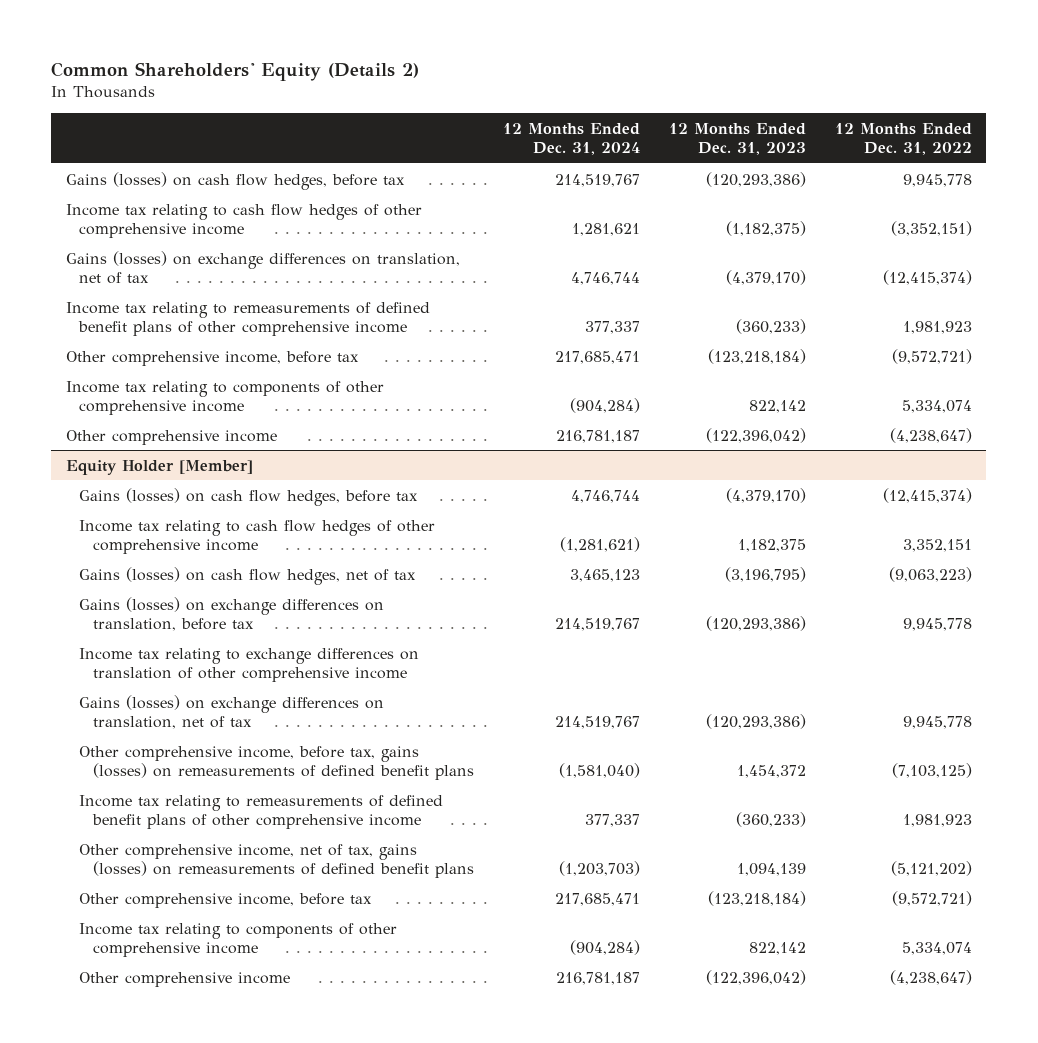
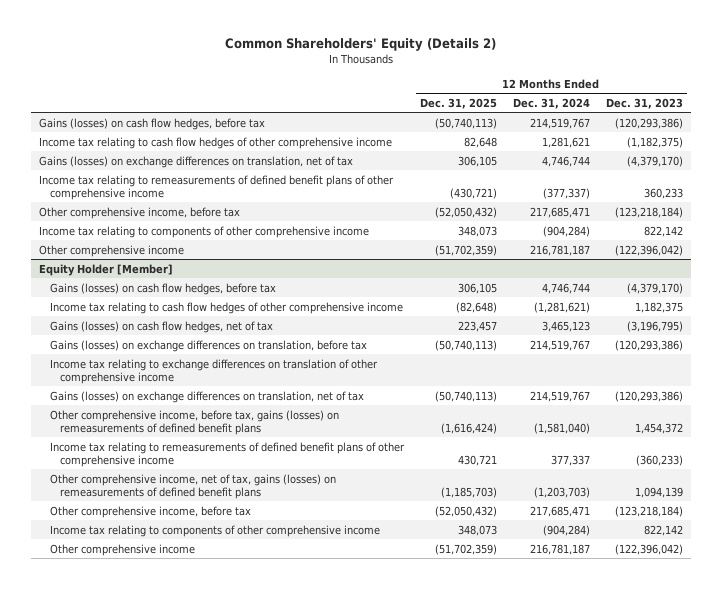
- | 12 Months Ended Dec. 31, 2024 | 12 Months Ended Dec. 31, 2023 | 12 Months Ended Dec. 31, 2022
+ | 12 Months Ended Dec. 31, 2025 | 12 Months Ended Dec. 31, 2024 | 12 Months Ended Dec. 31, 2023
- Income tax relating to remeasurements of defined benefit plans of other comprehensive income | 377,337 | (360,233) | 1,981,923
+ Income tax relating to remeasurements of defined benefit plans of other comprehensive income | (430,721) | (377,337) | 360,233

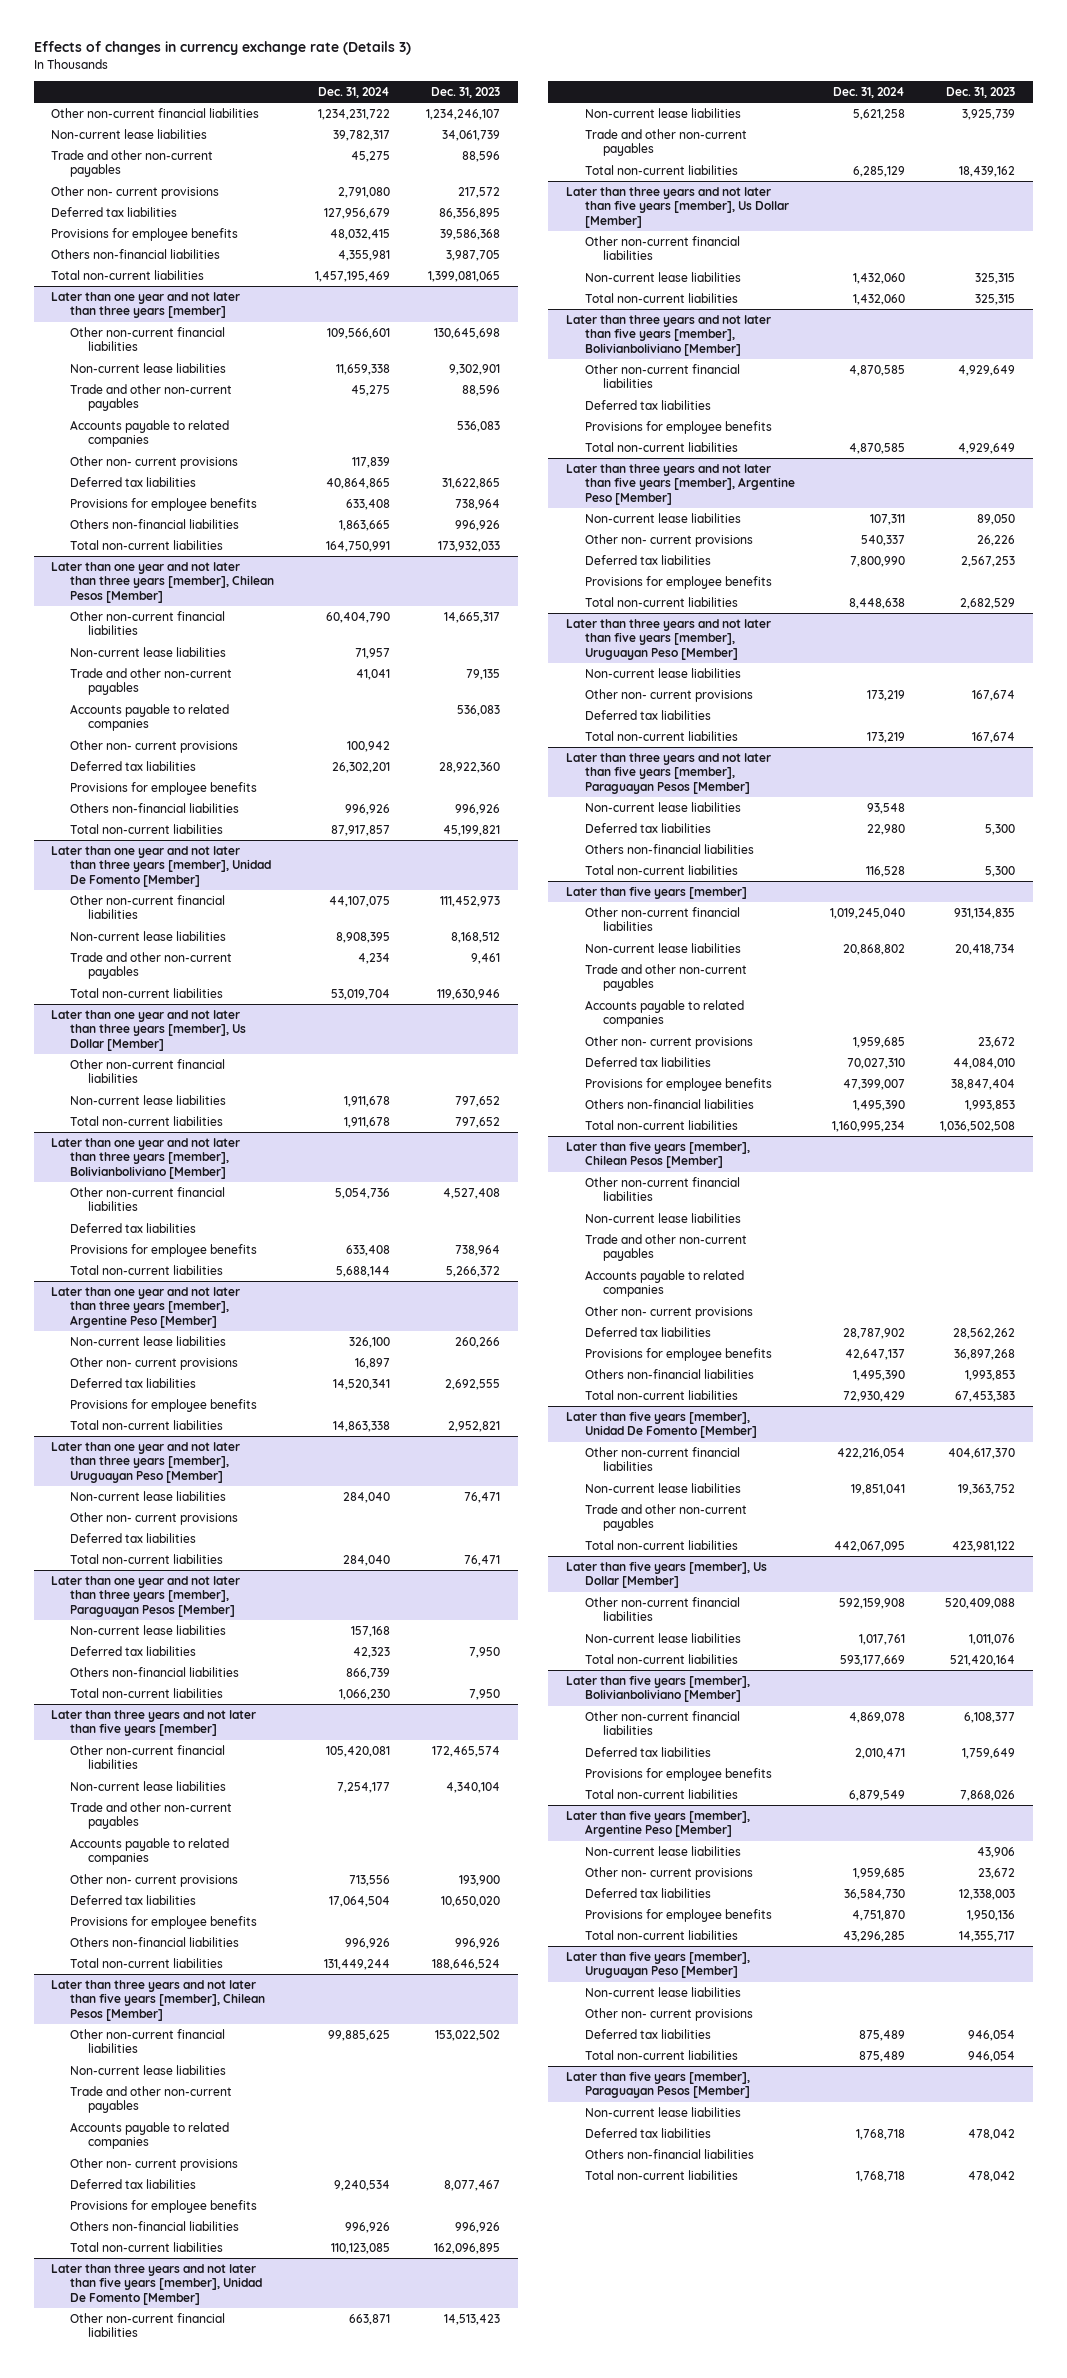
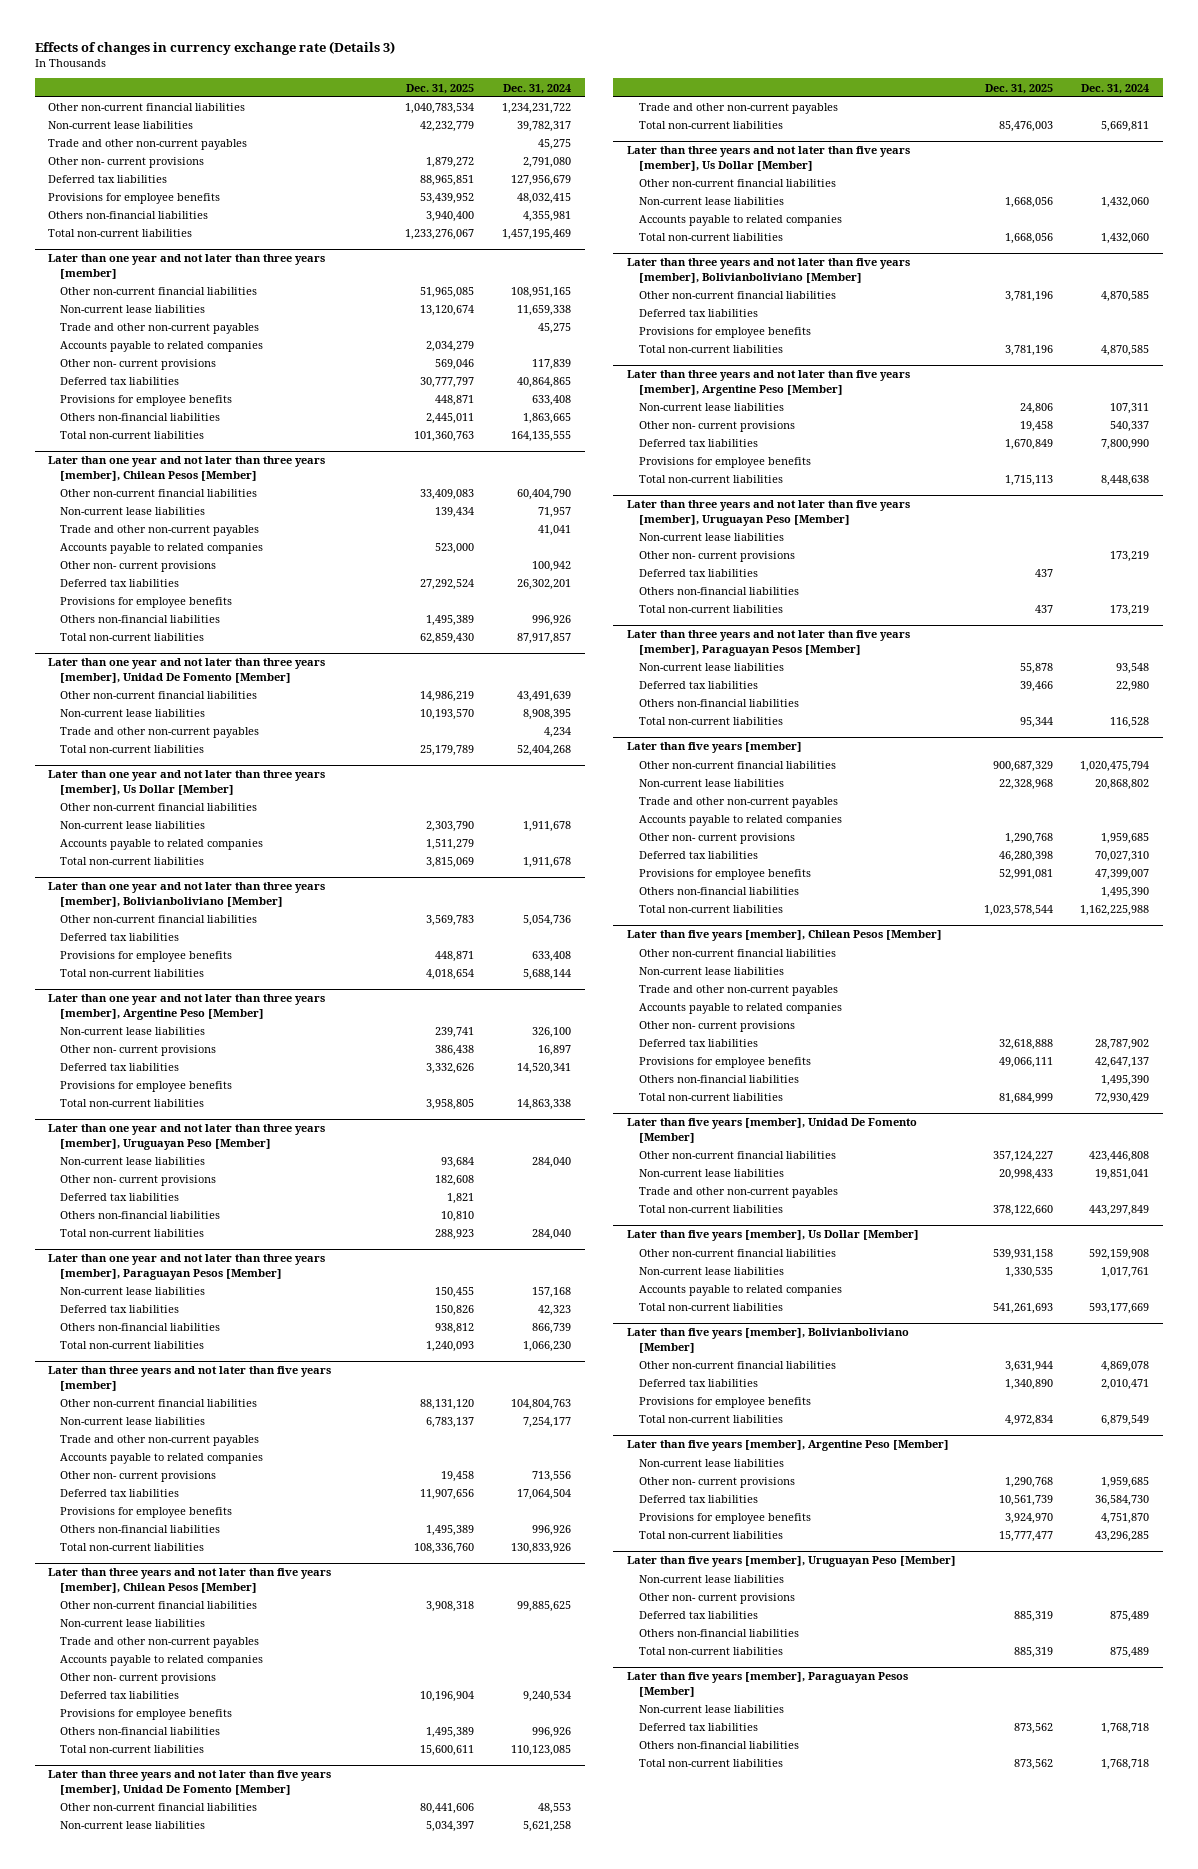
- | Dec. 31, 2024 | Dec. 31, 2023
+ | Dec. 31, 2025 | Dec. 31, 2024
@ Later than one year and not later than three years [member]
- Other non-current financial liabilities | 109,566,601 | 130,645,698
+ Other non-current financial liabilities | 51,965,085 | 108,951,165
- Total non-current liabilities | 164,750,991 | 173,932,033
+ Total non-current liabilities | 101,360,763 | 164,135,555
@ Later than one year and not later than three years [member], Unidad De Fomento [Member]
- Other non-current financial liabilities | 44,107,075 | 111,452,973
+ Other non-current financial liabilities | 14,986,219 | 43,491,639
- Total non-current liabilities | 53,019,704 | 119,630,946
+ Total non-current liabilities | 25,179,789 | 52,404,268
@ Later than one year and not later than three years [member], Us Dollar [Member]
+ Accounts payable to related companies | 1,511,279 |
@ Later than one year and not later than three years [member], Uruguayan Peso [Member]
+ Others non-financial liabilities | 10,810 |
@ Later than three years and not later than five years [member]
- Other non-current financial liabilities | 105,420,081 | 172,465,574
+ Other non-current financial liabilities | 88,131,120 | 104,804,763
- Total non-current liabilities | 131,449,244 | 188,646,524
+ Total non-current liabilities | 108,336,760 | 130,833,926
@ Later than three years and not later than five years [member], Unidad De Fomento [Member]
- Other non-current financial liabilities | 663,871 | 14,513,423
+ Other non-current financial liabilities | 80,441,606 | 48,553
- Total non-current liabilities | 6,285,129 | 18,439,162
+ Total non-current liabilities | 85,476,003 | 5,669,811
@ Later than three years and not later than five years [member], Us Dollar [Member]
+ Accounts payable to related companies
@ Later than three years and not later than five years [member], Uruguayan Peso [Member]
+ Others non-financial liabilities
@ Later than five years [member]
- Other non-current financial liabilities | 1,019,245,040 | 931,134,835
+ Other non-current financial liabilities | 900,687,329 | 1,020,475,794
- Total non-current liabilities | 1,160,995,234 | 1,036,502,508
+ Total non-current liabilities | 1,023,578,544 | 1,162,225,988
@ Later than five years [member], Unidad De Fomento [Member]
- Other non-current financial liabilities | 422,216,054 | 404,617,370
+ Other non-current financial liabilities | 357,124,227 | 423,446,808
- Total non-current liabilities | 442,067,095 | 423,981,122
+ Total non-current liabilities | 378,122,660 | 443,297,849
@ Later than five years [member], Us Dollar [Member]
+ Accounts payable to related companies
@ Later than five years [member], Uruguayan Peso [Member]
+ Others non-financial liabilities

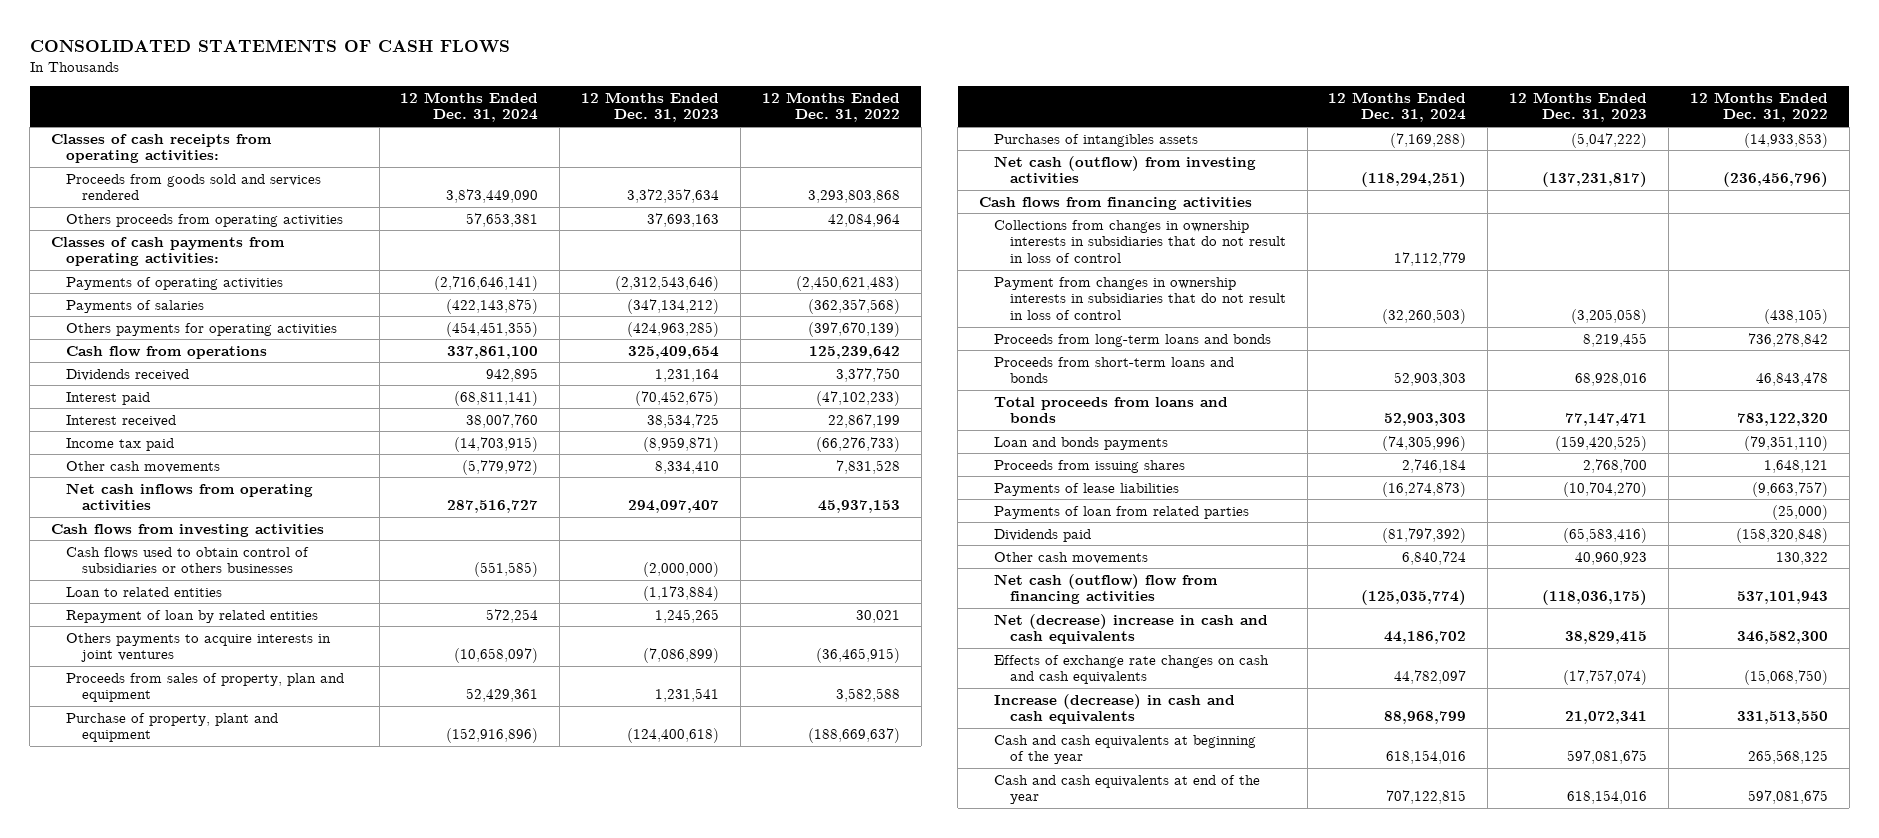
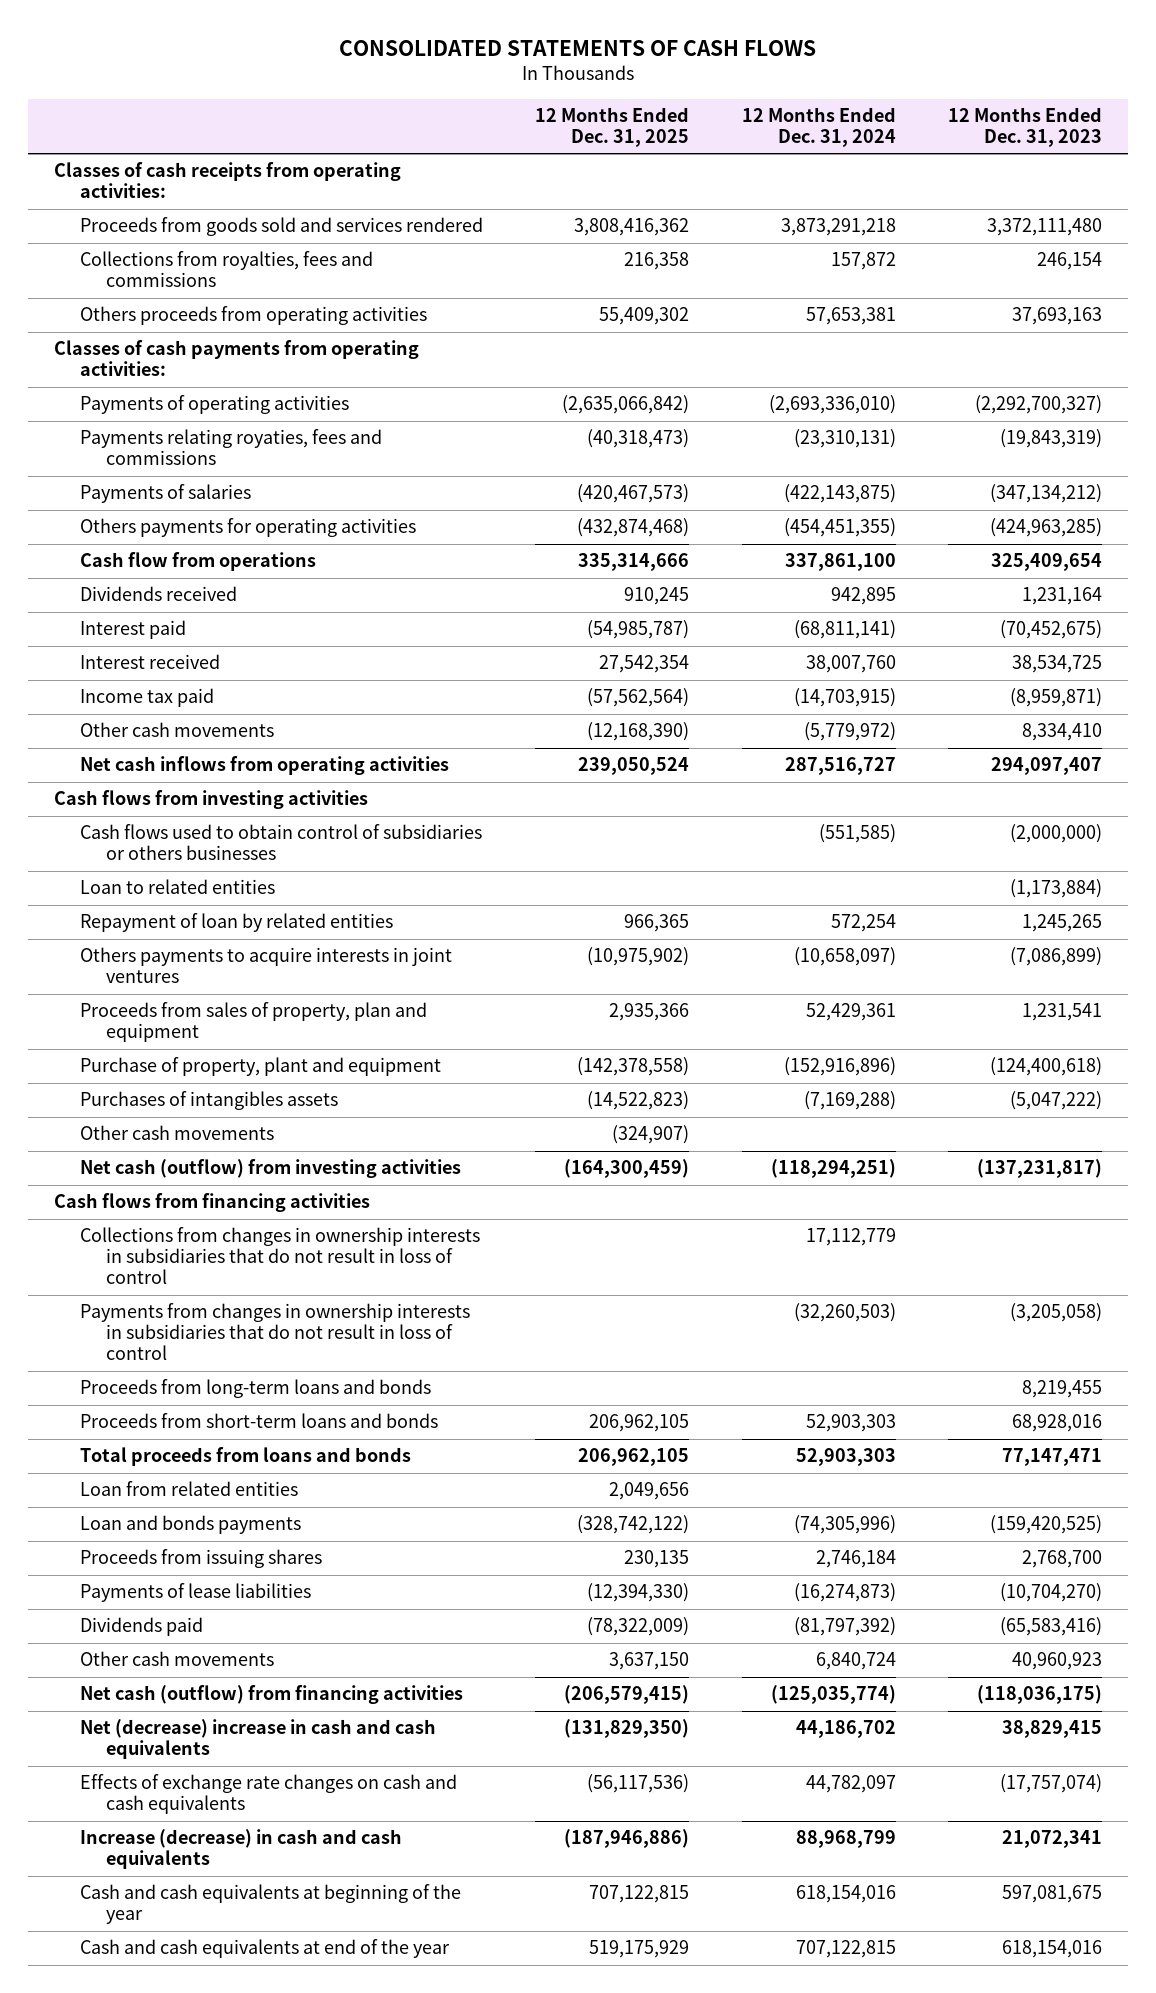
- | 12 Months Ended Dec. 31, 2024 | 12 Months Ended Dec. 31, 2023 | 12 Months Ended Dec. 31, 2022
+ | 12 Months Ended Dec. 31, 2025 | 12 Months Ended Dec. 31, 2024 | 12 Months Ended Dec. 31, 2023
- Proceeds from goods sold and services rendered | 3,873,449,090 | 3,372,357,634 | 3,293,803,868
+ Proceeds from goods sold and services rendered | 3,808,416,362 | 3,873,291,218 | 3,372,111,480
+ Collections from royalties, fees and commissions | 216,358 | 157,872 | 246,154
- Payments of operating activities | (2,716,646,141) | (2,312,543,646) | (2,450,621,483)
+ Payments of operating activities | (2,635,066,842) | (2,693,336,010) | (2,292,700,327)
+ Payments relating royaties, fees and commissions | (40,318,473) | (23,310,131) | (19,843,319)
+ Other cash movements | (324,907) | |
- Payment from changes in ownership interests in subsidiaries that do not result in loss of control | (32,260,503) | (3,205,058) | (438,105)
+ Payments from changes in ownership interests in subsidiaries that do not result in loss of control | | (32,260,503) | (3,205,058)
+ Loan from related entities | 2,049,656 | |
- Payments of loan from related parties | | | (25,000)
- Net cash (outflow) flow from financing activities | (125,035,774) | (118,036,175) | 537,101,943
+ Net cash (outflow) from financing activities | (206,579,415) | (125,035,774) | (118,036,175)

